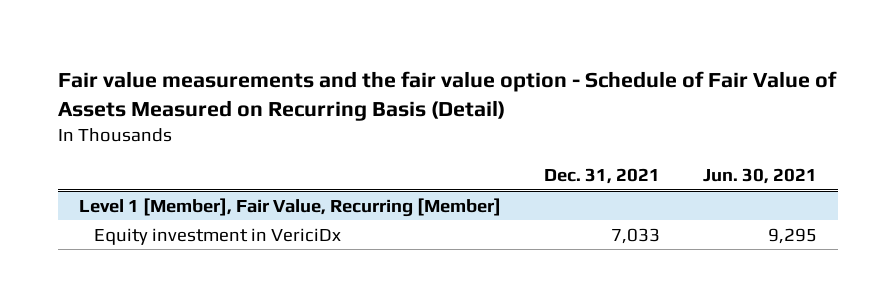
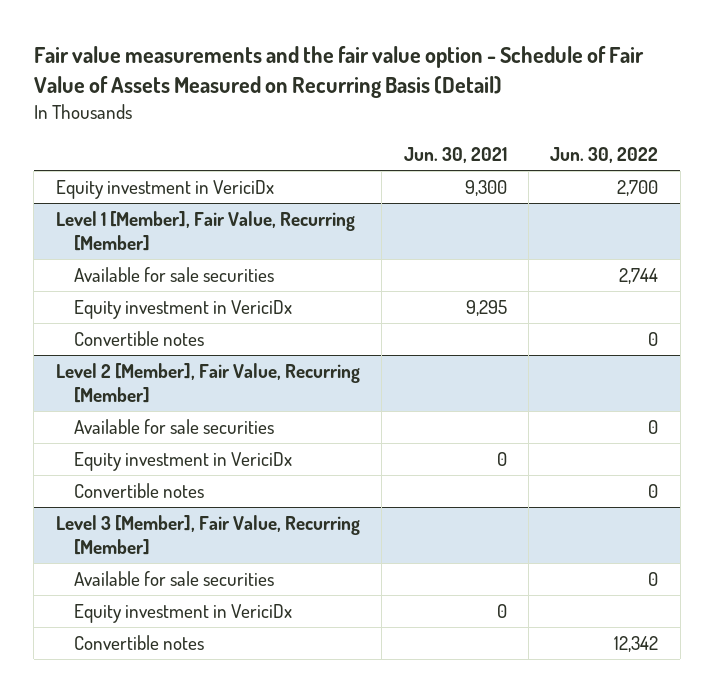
- | Dec. 31, 2021 | Jun. 30, 2021
+ | Jun. 30, 2021 | Jun. 30, 2022
+ Equity investment in VericiDx | 9,300 | 2,700
@ Level 1 [Member], Fair Value, Recurring [Member]
+ Available for sale securities | | 2,744
+ Convertible notes | | 0
+ Level 2 [Member], Fair Value, Recurring [Member]
+ Available for sale securities | | 0
+ Equity investment in VericiDx | 0 |
+ Convertible notes | | 0
+ Level 3 [Member], Fair Value, Recurring [Member]
+ Available for sale securities | | 0
+ Equity investment in VericiDx | 0 |
+ Convertible notes | | 12,342

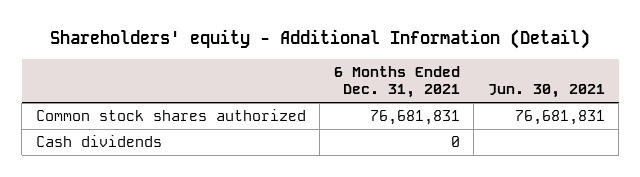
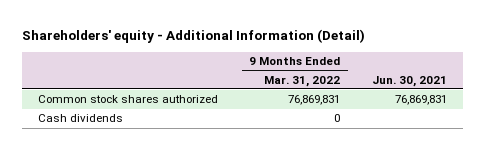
- | 6 Months Ended Dec. 31, 2021 | Jun. 30, 2021
+ | 9 Months Ended Mar. 31, 2022 | Jun. 30, 2021
- Common stock shares authorized | 76,681,831 | 76,681,831
+ Common stock shares authorized | 76,869,831 | 76,869,831

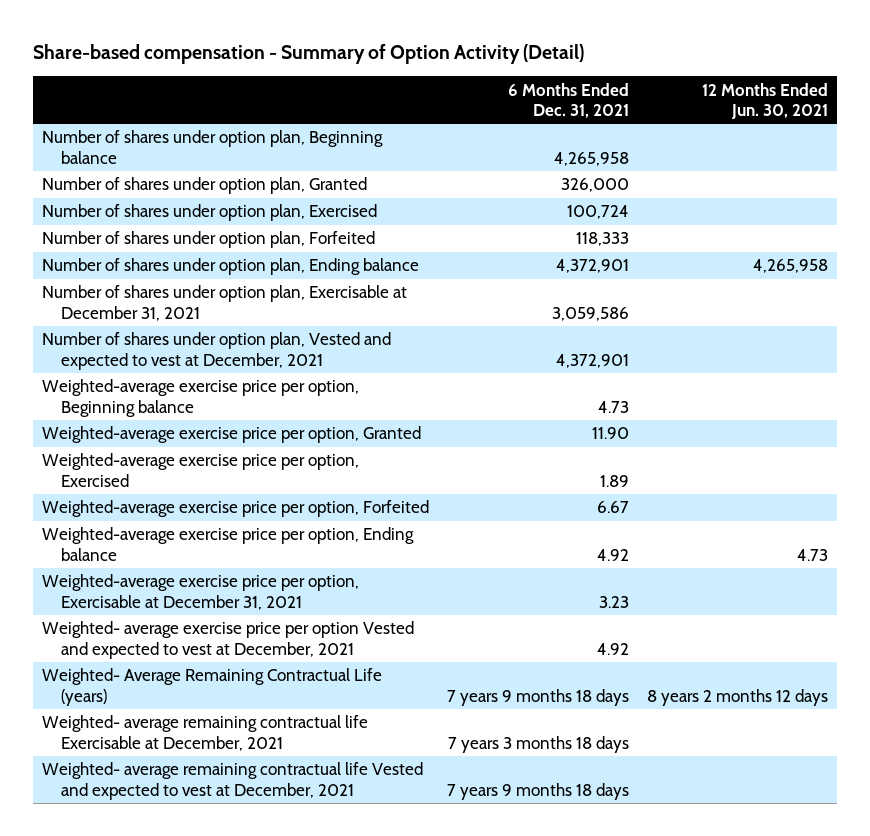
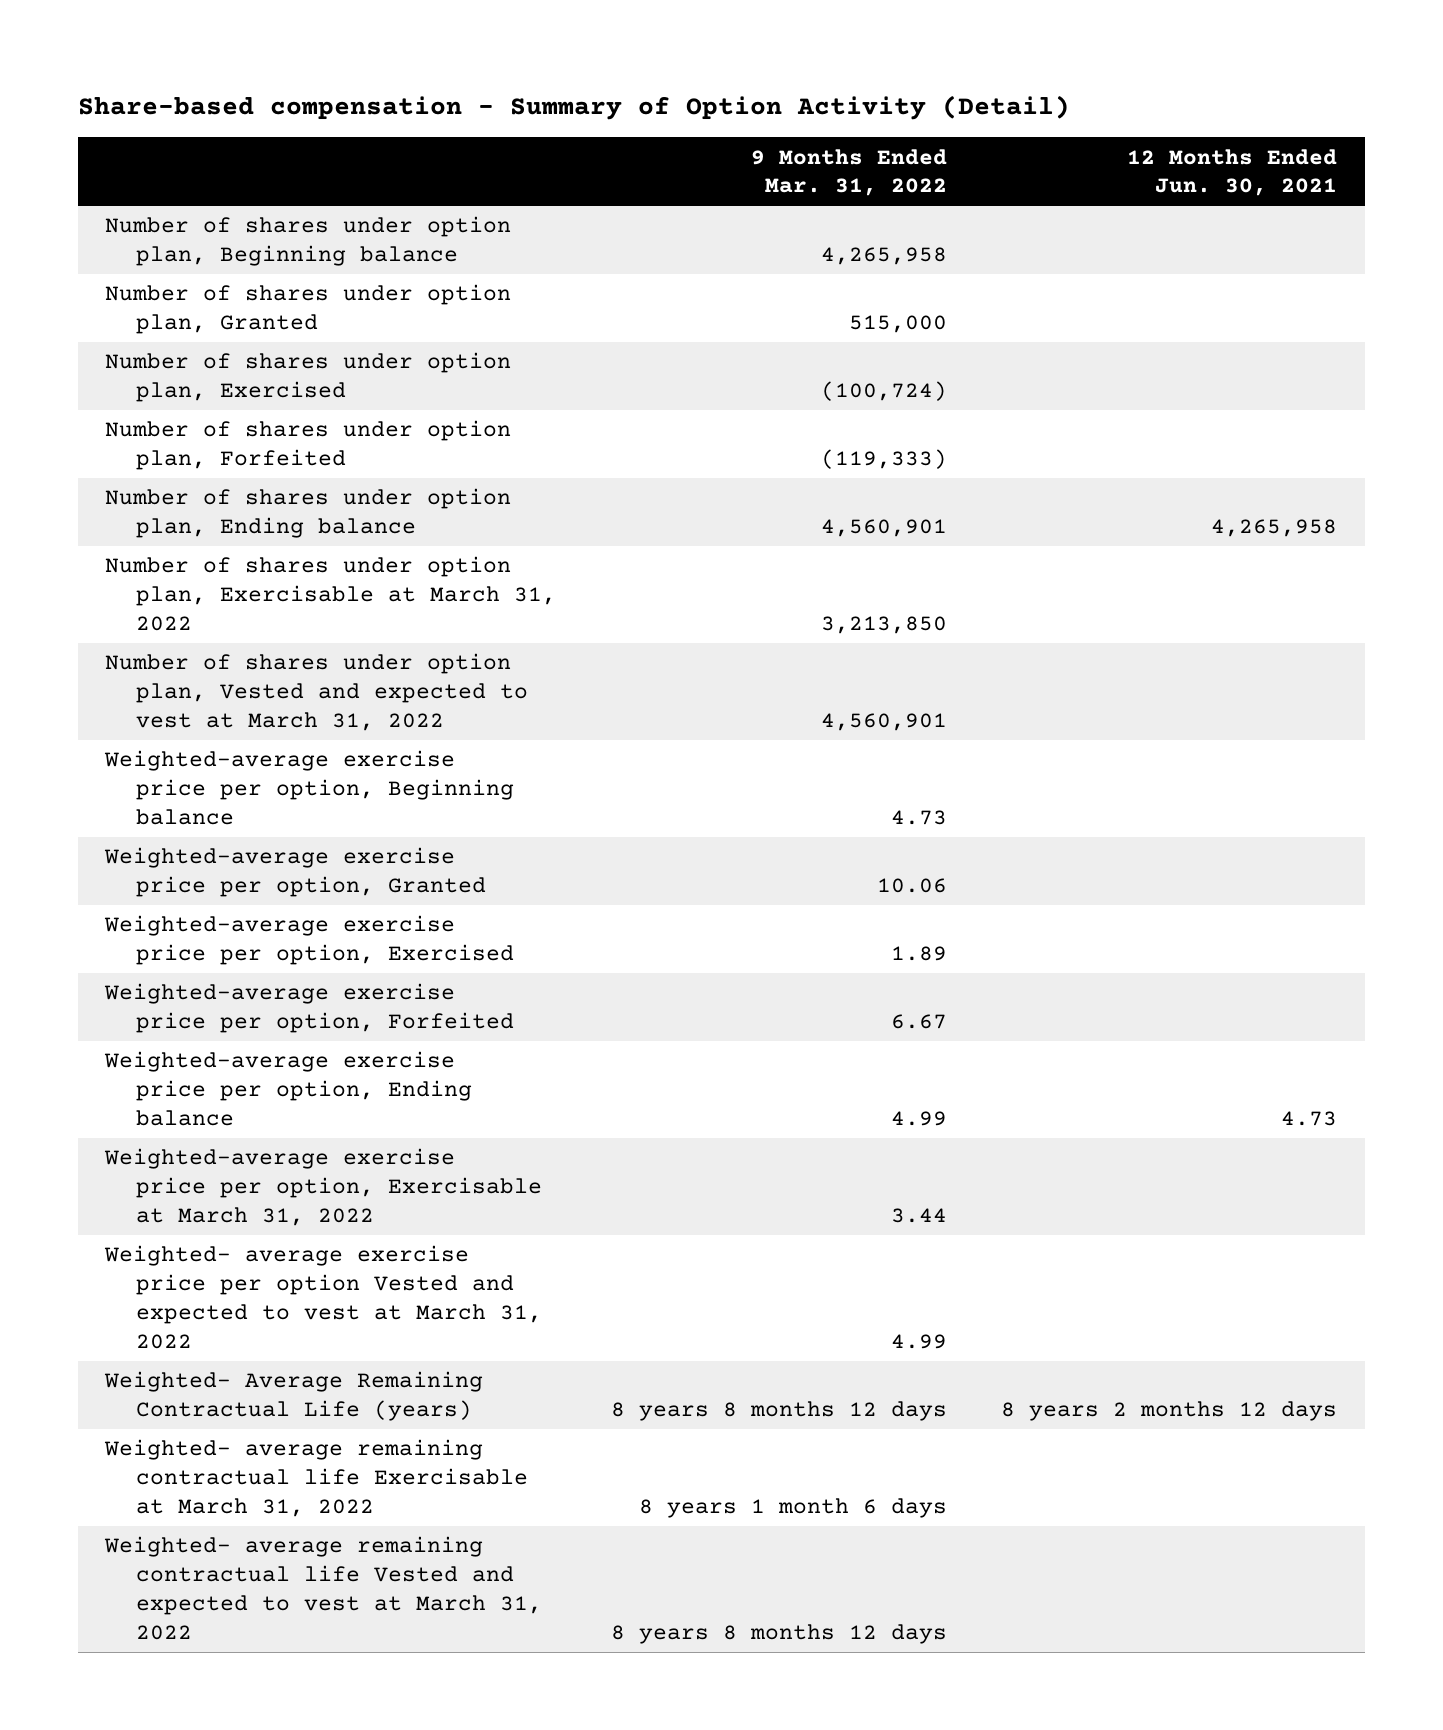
- | 6 Months Ended Dec. 31, 2021 | 12 Months Ended Jun. 30, 2021
+ | 9 Months Ended Mar. 31, 2022 | 12 Months Ended Jun. 30, 2021
- Number of shares under option plan, Exercisable at December 31, 2021 | 3,059,586 |
- Number of shares under option plan, Vested and expected to vest at December, 2021 | 4,372,901 |
+ Number of shares under option plan, Exercisable at March 31, 2022 | 3,213,850 |
+ Number of shares under option plan, Vested and expected to vest at March 31, 2022 | 4,560,901 |
- Weighted-average exercise price per option, Exercisable at December 31, 2021 | 3.23 |
- Weighted- average exercise price per option Vested and expected to vest at December, 2021 | 4.92 |
+ Weighted-average exercise price per option, Exercisable at March 31, 2022 | 3.44 |
+ Weighted- average exercise price per option Vested and expected to vest at March 31, 2022 | 4.99 |
- Weighted- average remaining contractual life Exercisable at December, 2021 | 7 years 3 months 18 days |
- Weighted- average remaining contractual life Vested and expected to vest at December, 2021 | 7 years 9 months 18 days |
+ Weighted- average remaining contractual life Exercisable at March 31, 2022 | 8 years 1 month 6 days |
+ Weighted- average remaining contractual life Vested and expected to vest at March 31, 2022 | 8 years 8 months 12 days |

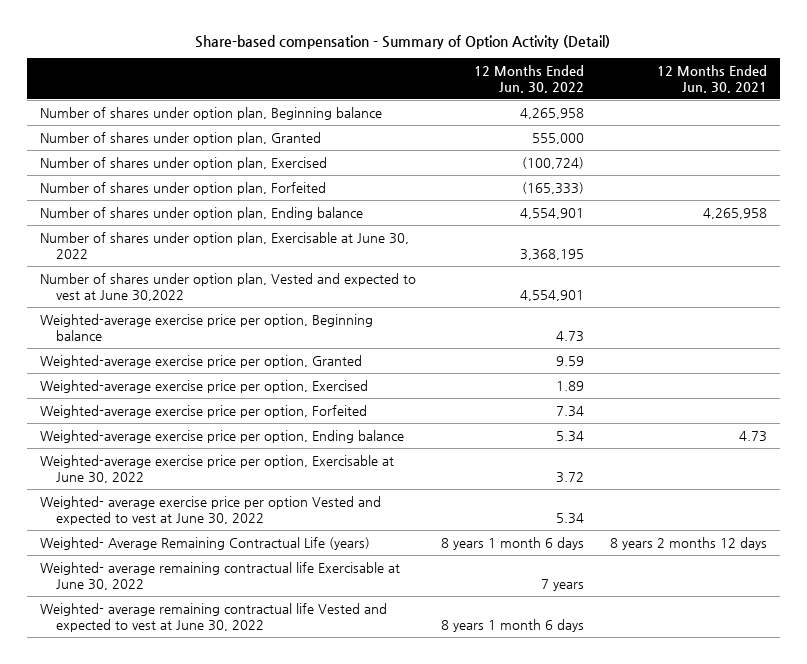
- | 9 Months Ended Mar. 31, 2022 | 12 Months Ended Jun. 30, 2021
+ | 12 Months Ended Jun. 30, 2022 | 12 Months Ended Jun. 30, 2021
- Number of shares under option plan, Exercisable at March 31, 2022 | 3,213,850 |
- Number of shares under option plan, Vested and expected to vest at March 31, 2022 | 4,560,901 |
+ Number of shares under option plan, Exercisable at June 30, 2022 | 3,368,195 |
+ Number of shares under option plan, Vested and expected to vest at June 30,2022 | 4,554,901 |
- Weighted-average exercise price per option, Exercisable at March 31, 2022 | 3.44 |
- Weighted- average exercise price per option Vested and expected to vest at March 31, 2022 | 4.99 |
+ Weighted-average exercise price per option, Exercisable at June 30, 2022 | 3.72 |
+ Weighted- average exercise price per option Vested and expected to vest at June 30, 2022 | 5.34 |
- Weighted- average remaining contractual life Exercisable at March 31, 2022 | 8 years 1 month 6 days |
- Weighted- average remaining contractual life Vested and expected to vest at March 31, 2022 | 8 years 8 months 12 days |
+ Weighted- average remaining contractual life Exercisable at June 30, 2022 | 7 years |
+ Weighted- average remaining contractual life Vested and expected to vest at June 30, 2022 | 8 years 1 month 6 days |

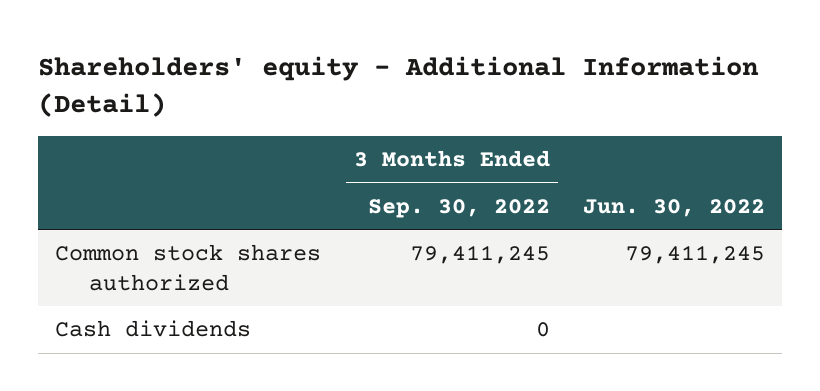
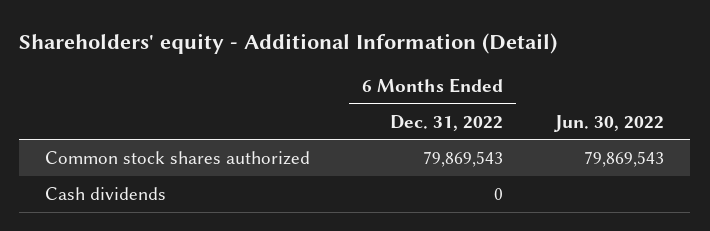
- | 3 Months Ended Sep. 30, 2022 | Jun. 30, 2022
+ | 6 Months Ended Dec. 31, 2022 | Jun. 30, 2022
- Common stock shares authorized | 79,411,245 | 79,411,245
+ Common stock shares authorized | 79,869,543 | 79,869,543

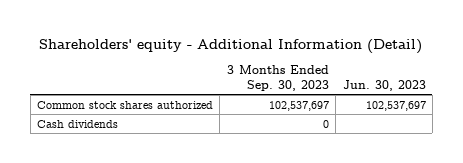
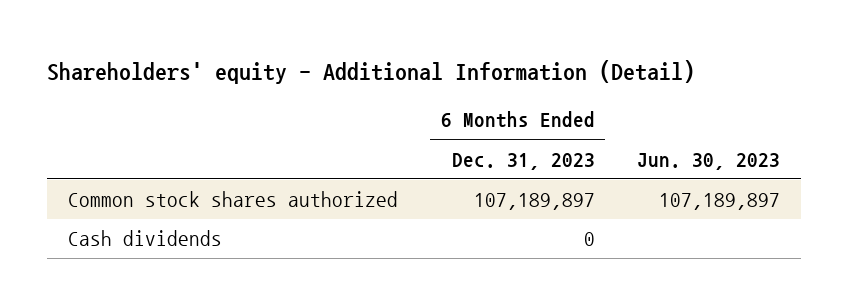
- | 3 Months Ended Sep. 30, 2023 | Jun. 30, 2023
+ | 6 Months Ended Dec. 31, 2023 | Jun. 30, 2023
- Common stock shares authorized | 102,537,697 | 102,537,697
+ Common stock shares authorized | 107,189,897 | 107,189,897

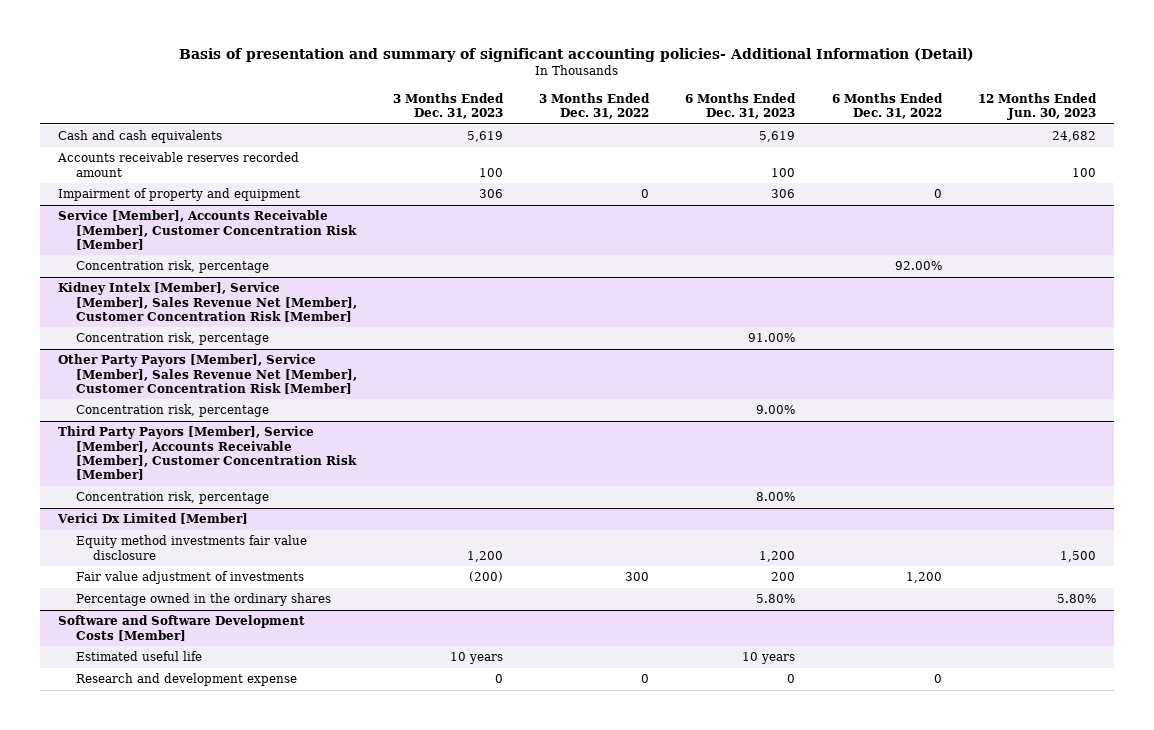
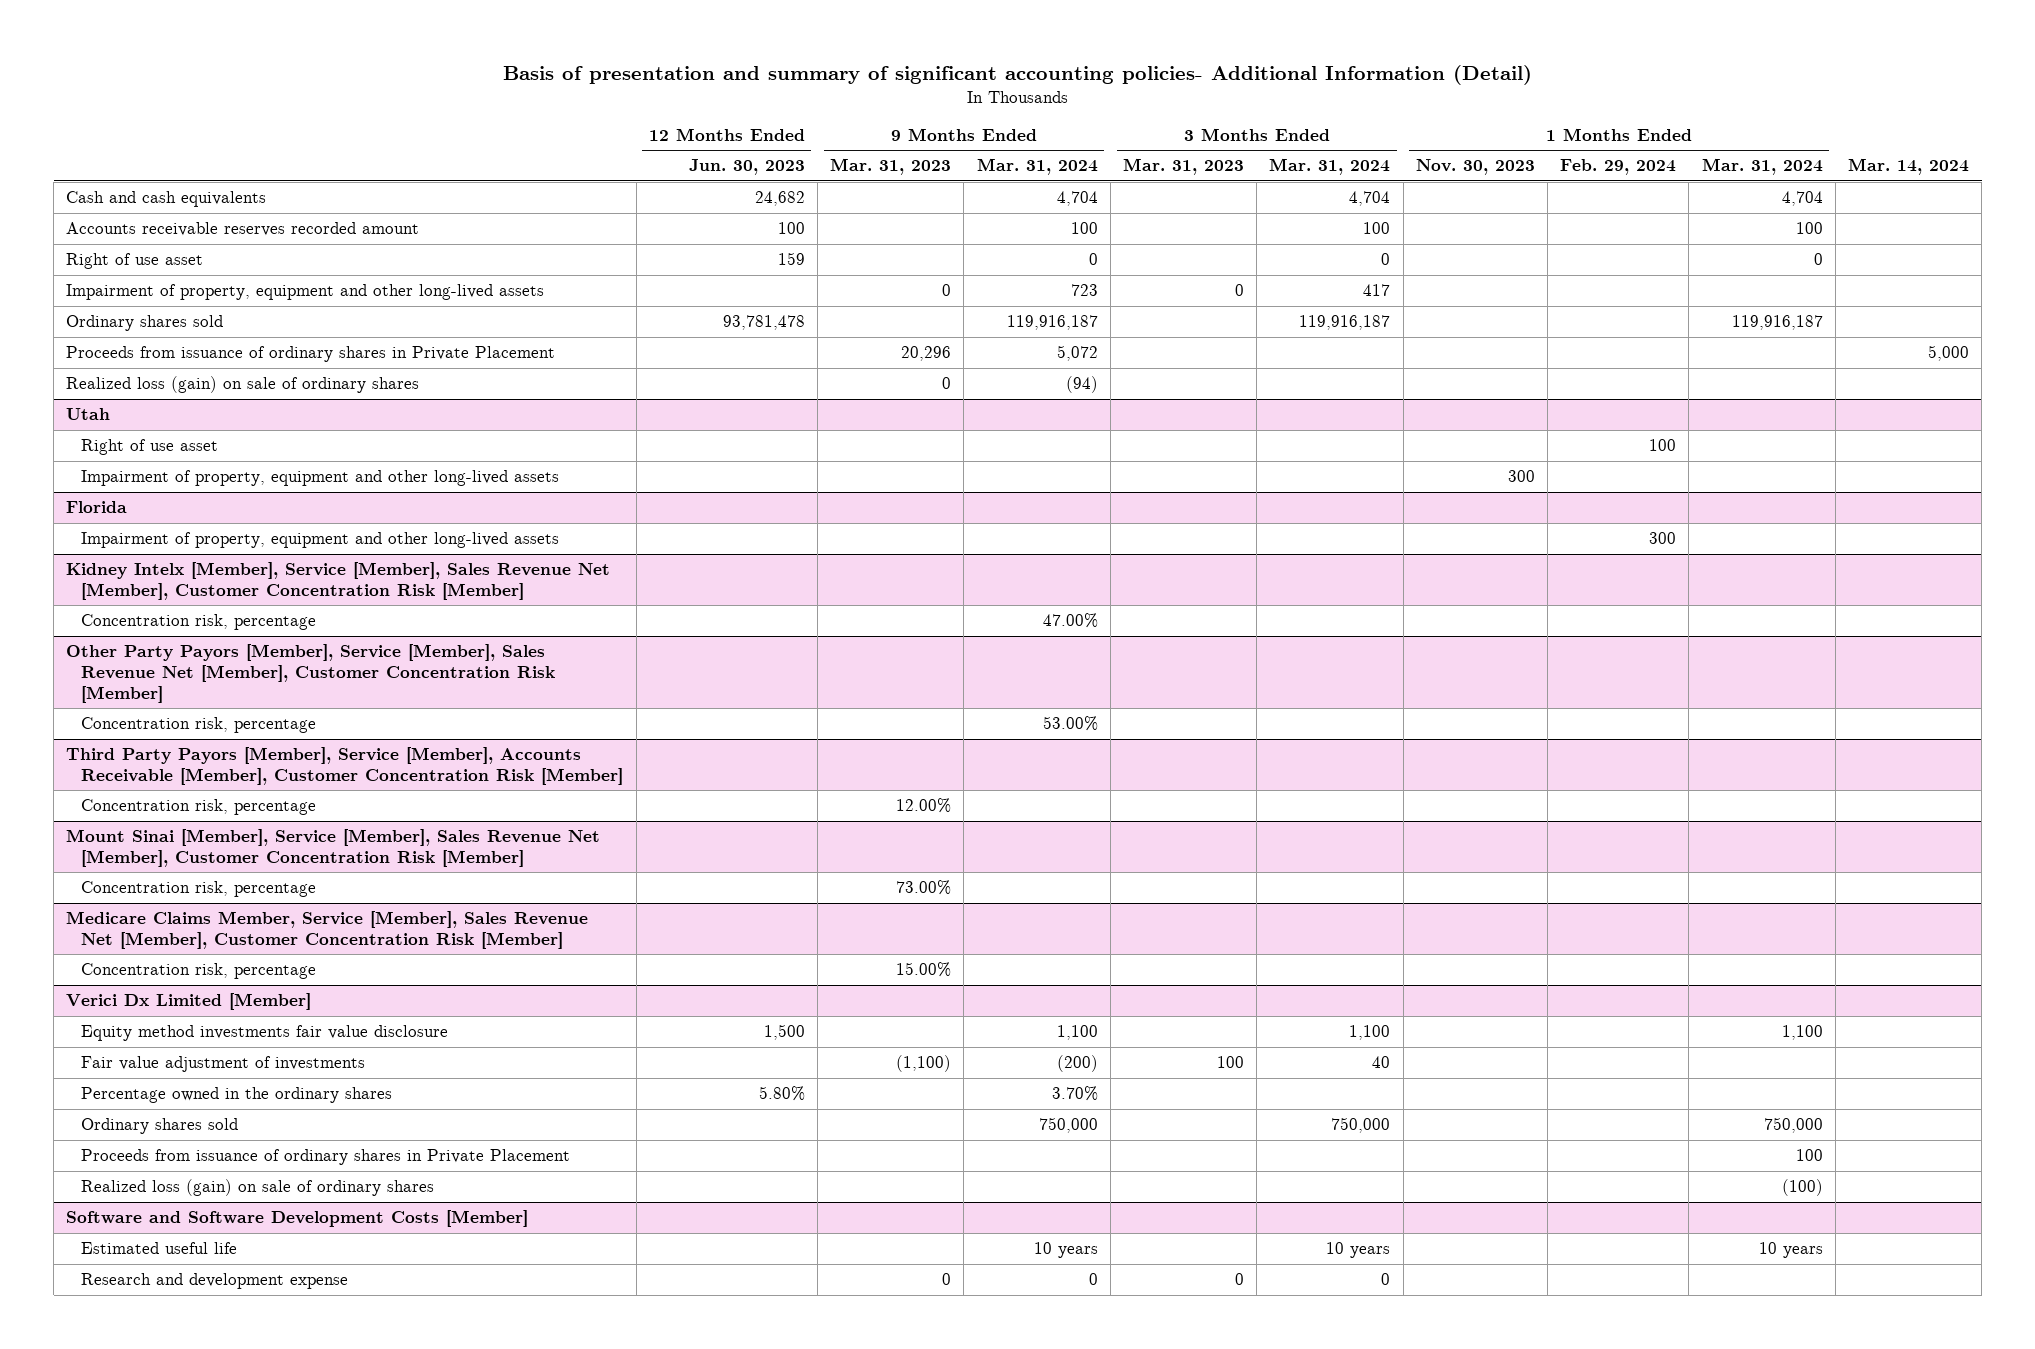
- | 3 Months Ended Dec. 31, 2023 | 3 Months Ended Dec. 31, 2022 | 6 Months Ended Dec. 31, 2023 | 6 Months Ended Dec. 31, 2022 | 12 Months Ended Jun. 30, 2023
+ | 12 Months Ended Jun. 30, 2023 | 9 Months Ended Mar. 31, 2023 | 9 Months Ended Mar. 31, 2024 | 3 Months Ended Mar. 31, 2023 | 3 Months Ended Mar. 31, 2024 | 1 Months Ended Nov. 30, 2023 | 1 Months Ended Feb. 29, 2024 | 1 Months Ended Mar. 31, 2024 | Mar. 14, 2024
- Impairment of property and equipment | 306 | 0 | 306 | 0 |
- Service [Member], Accounts Receivable [Member], Customer Concentration Risk [Member]
- Concentration risk, percentage | | | | 92.00% |
+ Right of use asset | 159 | | 0 | | 0 | | | 0 |
+ Impairment of property, equipment and other long-lived assets | | 0 | 723 | 0 | 417 | | | |
+ Ordinary shares sold | 93,781,478 | | 119,916,187 | | 119,916,187 | | | 119,916,187 |
+ Proceeds from issuance of ordinary shares in Private Placement | | 20,296 | 5,072 | | | | | | 5,000
+ Realized loss (gain) on sale of ordinary shares | | 0 | (94) | | | | | |
+ Utah
+ Right of use asset | | | | | | | 100 | |
+ Impairment of property, equipment and other long-lived assets | | | | | | 300 | | |
+ Florida
+ Impairment of property, equipment and other long-lived assets | | | | | | | 300 | |
+ Mount Sinai [Member], Service [Member], Sales Revenue Net [Member], Customer Concentration Risk [Member]
+ Concentration risk, percentage | | 73.00% | | | | | | |
+ Medicare Claims Member, Service [Member], Sales Revenue Net [Member], Customer Concentration Risk [Member]
+ Concentration risk, percentage | | 15.00% | | | | | | |
@ Verici Dx Limited [Member]
+ Ordinary shares sold | | | 750,000 | | 750,000 | | | 750,000 |
+ Proceeds from issuance of ordinary shares in Private Placement | | | | | | | | 100 |
+ Realized loss (gain) on sale of ordinary shares | | | | | | | | (100) |

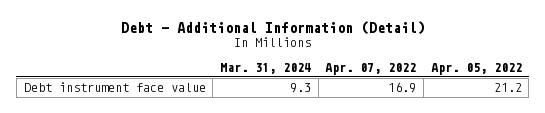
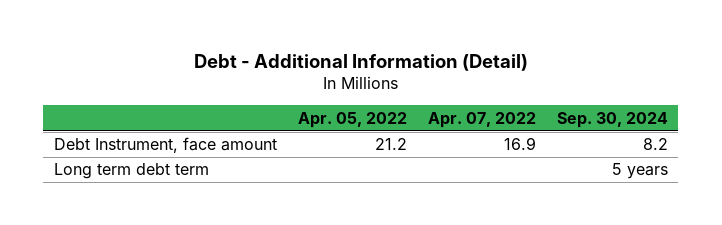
- | Mar. 31, 2024 | Apr. 07, 2022 | Apr. 05, 2022
+ | Apr. 05, 2022 | Apr. 07, 2022 | Sep. 30, 2024
- Debt instrument face value | 9.3 | 16.9 | 21.2
+ Debt Instrument, face amount | 21.2 | 16.9 | 8.2
+ Long term debt term | | | 5 years

